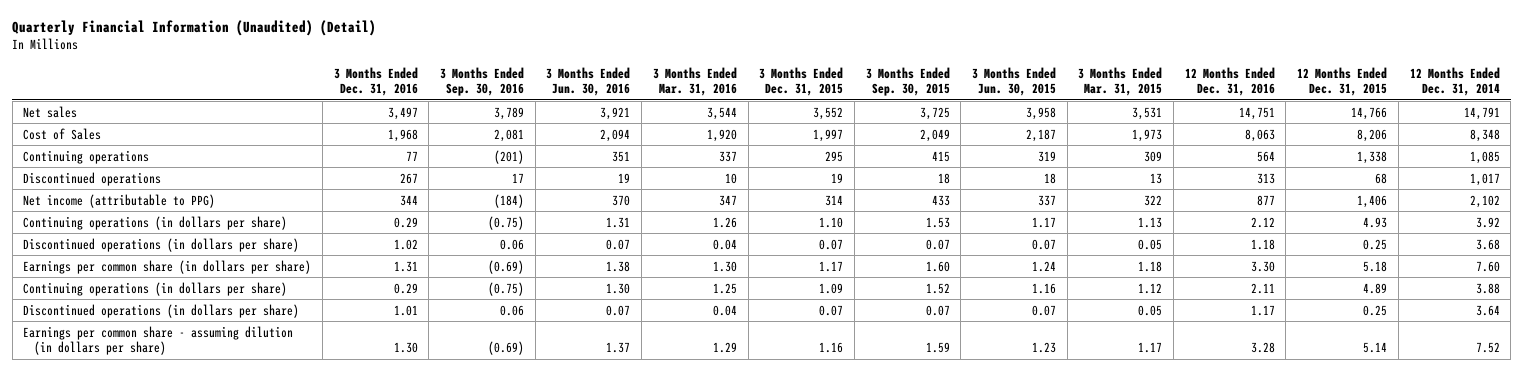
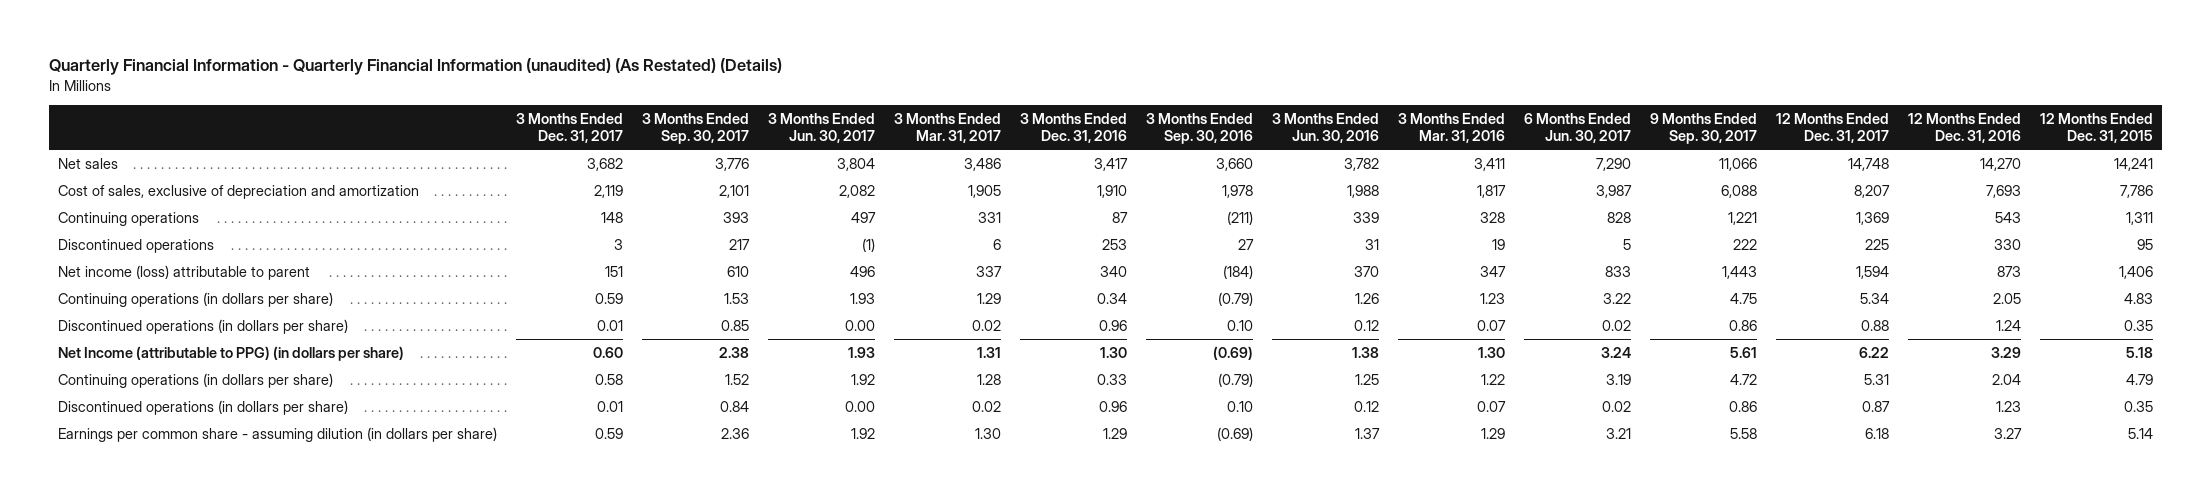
- Quarterly Financial Information (Unaudited) (Detail)
+ Quarterly Financial Information - Quarterly Financial Information (unaudited) (As Restated) (Details)
- | 3 Months Ended Dec. 31, 2016 | 3 Months Ended Sep. 30, 2016 | 3 Months Ended Jun. 30, 2016 | 3 Months Ended Mar. 31, 2016 | 3 Months Ended Dec. 31, 2015 | 3 Months Ended Sep. 30, 2015 | 3 Months Ended Jun. 30, 2015 | 3 Months Ended Mar. 31, 2015 | 12 Months Ended Dec. 31, 2016 | 12 Months Ended Dec. 31, 2015 | 12 Months Ended Dec. 31, 2014
+ | 3 Months Ended Dec. 31, 2017 | 3 Months Ended Sep. 30, 2017 | 3 Months Ended Jun. 30, 2017 | 3 Months Ended Mar. 31, 2017 | 3 Months Ended Dec. 31, 2016 | 3 Months Ended Sep. 30, 2016 | 3 Months Ended Jun. 30, 2016 | 3 Months Ended Mar. 31, 2016 | 6 Months Ended Jun. 30, 2017 | 9 Months Ended Sep. 30, 2017 | 12 Months Ended Dec. 31, 2017 | 12 Months Ended Dec. 31, 2016 | 12 Months Ended Dec. 31, 2015
- Net sales | 3,497 | 3,789 | 3,921 | 3,544 | 3,552 | 3,725 | 3,958 | 3,531 | 14,751 | 14,766 | 14,791
- Cost of Sales | 1,968 | 2,081 | 2,094 | 1,920 | 1,997 | 2,049 | 2,187 | 1,973 | 8,063 | 8,206 | 8,348
- Continuing operations | 77 | (201) | 351 | 337 | 295 | 415 | 319 | 309 | 564 | 1,338 | 1,085
- Discontinued operations | 267 | 17 | 19 | 10 | 19 | 18 | 18 | 13 | 313 | 68 | 1,017
- Net income (attributable to PPG) | 344 | (184) | 370 | 347 | 314 | 433 | 337 | 322 | 877 | 1,406 | 2,102
- Continuing operations (in dollars per share) | 0.29 | (0.75) | 1.31 | 1.26 | 1.10 | 1.53 | 1.17 | 1.13 | 2.12 | 4.93 | 3.92
- Discontinued operations (in dollars per share) | 1.02 | 0.06 | 0.07 | 0.04 | 0.07 | 0.07 | 0.07 | 0.05 | 1.18 | 0.25 | 3.68
- Earnings per common share (in dollars per share) | 1.31 | (0.69) | 1.38 | 1.30 | 1.17 | 1.60 | 1.24 | 1.18 | 3.30 | 5.18 | 7.60
- Continuing operations (in dollars per share) | 0.29 | (0.75) | 1.30 | 1.25 | 1.09 | 1.52 | 1.16 | 1.12 | 2.11 | 4.89 | 3.88
- Discontinued operations (in dollars per share) | 1.01 | 0.06 | 0.07 | 0.04 | 0.07 | 0.07 | 0.07 | 0.05 | 1.17 | 0.25 | 3.64
- Earnings per common share - assuming dilution (in dollars per share) | 1.30 | (0.69) | 1.37 | 1.29 | 1.16 | 1.59 | 1.23 | 1.17 | 3.28 | 5.14 | 7.52
+ Net sales | 3,682 | 3,776 | 3,804 | 3,486 | 3,417 | 3,660 | 3,782 | 3,411 | 7,290 | 11,066 | 14,748 | 14,270 | 14,241
+ Cost of sales, exclusive of depreciation and amortization | 2,119 | 2,101 | 2,082 | 1,905 | 1,910 | 1,978 | 1,988 | 1,817 | 3,987 | 6,088 | 8,207 | 7,693 | 7,786
+ Continuing operations | 148 | 393 | 497 | 331 | 87 | (211) | 339 | 328 | 828 | 1,221 | 1,369 | 543 | 1,311
+ Discontinued operations | 3 | 217 | (1) | 6 | 253 | 27 | 31 | 19 | 5 | 222 | 225 | 330 | 95
+ Net income (loss) attributable to parent | 151 | 610 | 496 | 337 | 340 | (184) | 370 | 347 | 833 | 1,443 | 1,594 | 873 | 1,406
+ Continuing operations (in dollars per share) | 0.59 | 1.53 | 1.93 | 1.29 | 0.34 | (0.79) | 1.26 | 1.23 | 3.22 | 4.75 | 5.34 | 2.05 | 4.83
+ Discontinued operations (in dollars per share) | 0.01 | 0.85 | 0.00 | 0.02 | 0.96 | 0.10 | 0.12 | 0.07 | 0.02 | 0.86 | 0.88 | 1.24 | 0.35
+ Net Income (attributable to PPG) (in dollars per share) | 0.60 | 2.38 | 1.93 | 1.31 | 1.30 | (0.69) | 1.38 | 1.30 | 3.24 | 5.61 | 6.22 | 3.29 | 5.18
+ Continuing operations (in dollars per share) | 0.58 | 1.52 | 1.92 | 1.28 | 0.33 | (0.79) | 1.25 | 1.22 | 3.19 | 4.72 | 5.31 | 2.04 | 4.79
+ Discontinued operations (in dollars per share) | 0.01 | 0.84 | 0.00 | 0.02 | 0.96 | 0.10 | 0.12 | 0.07 | 0.02 | 0.86 | 0.87 | 1.23 | 0.35
+ Earnings per common share - assuming dilution (in dollars per share) | 0.59 | 2.36 | 1.92 | 1.30 | 1.29 | (0.69) | 1.37 | 1.29 | 3.21 | 5.58 | 6.18 | 3.27 | 5.14

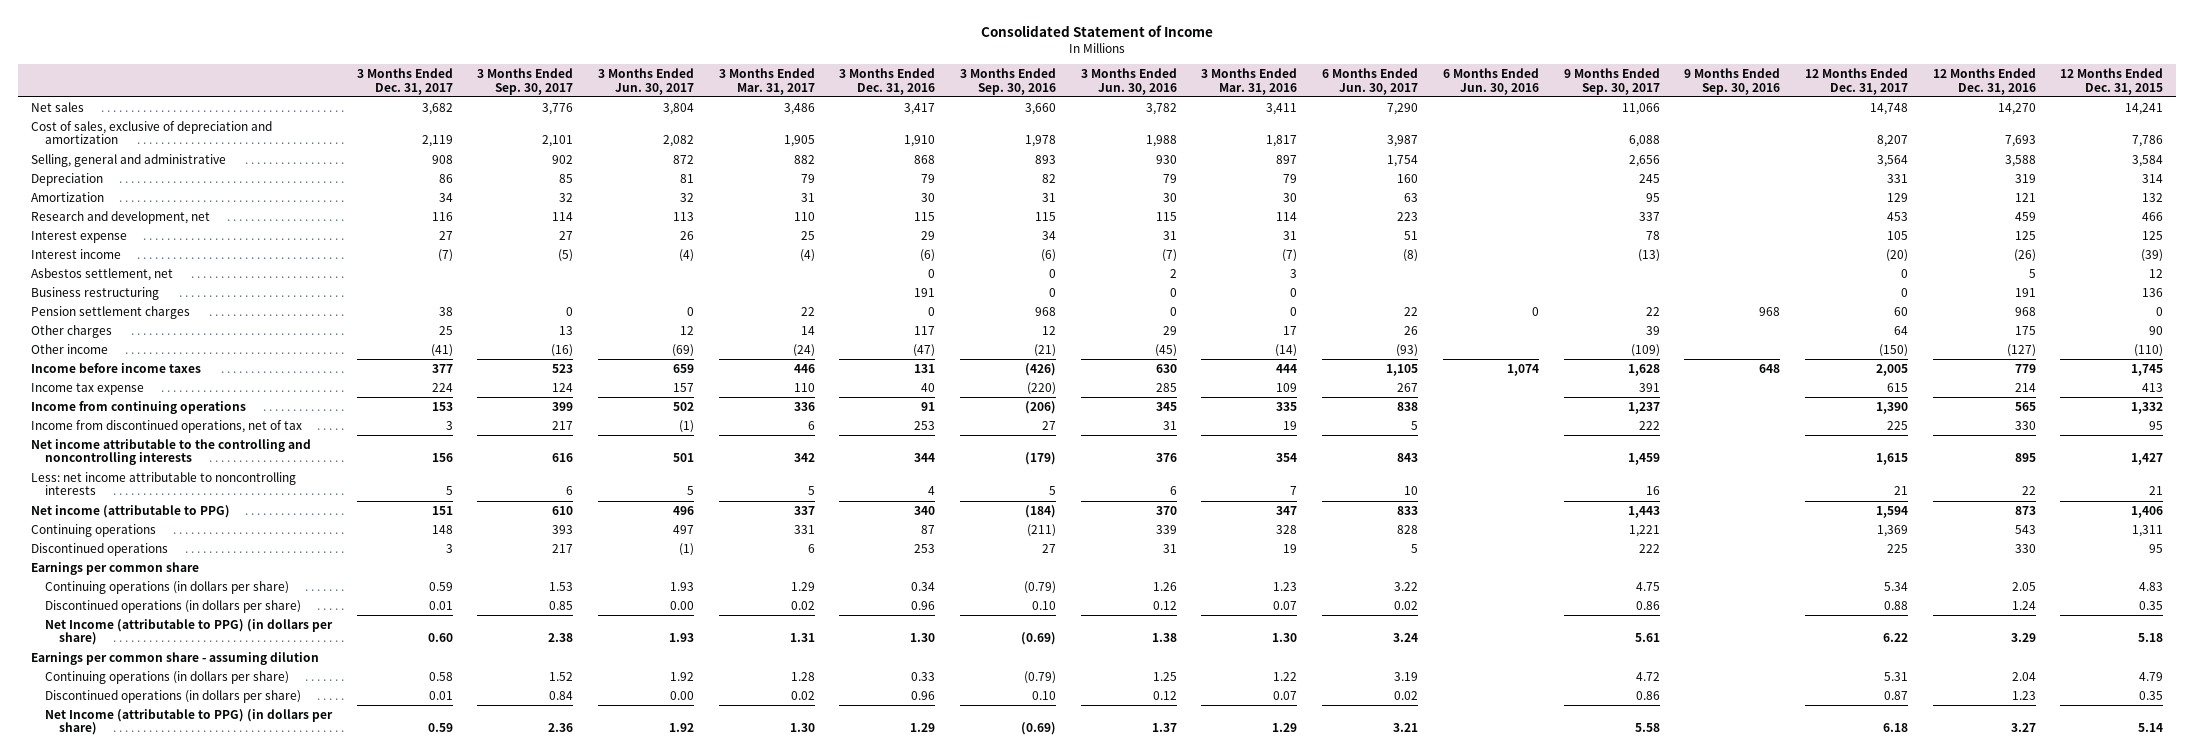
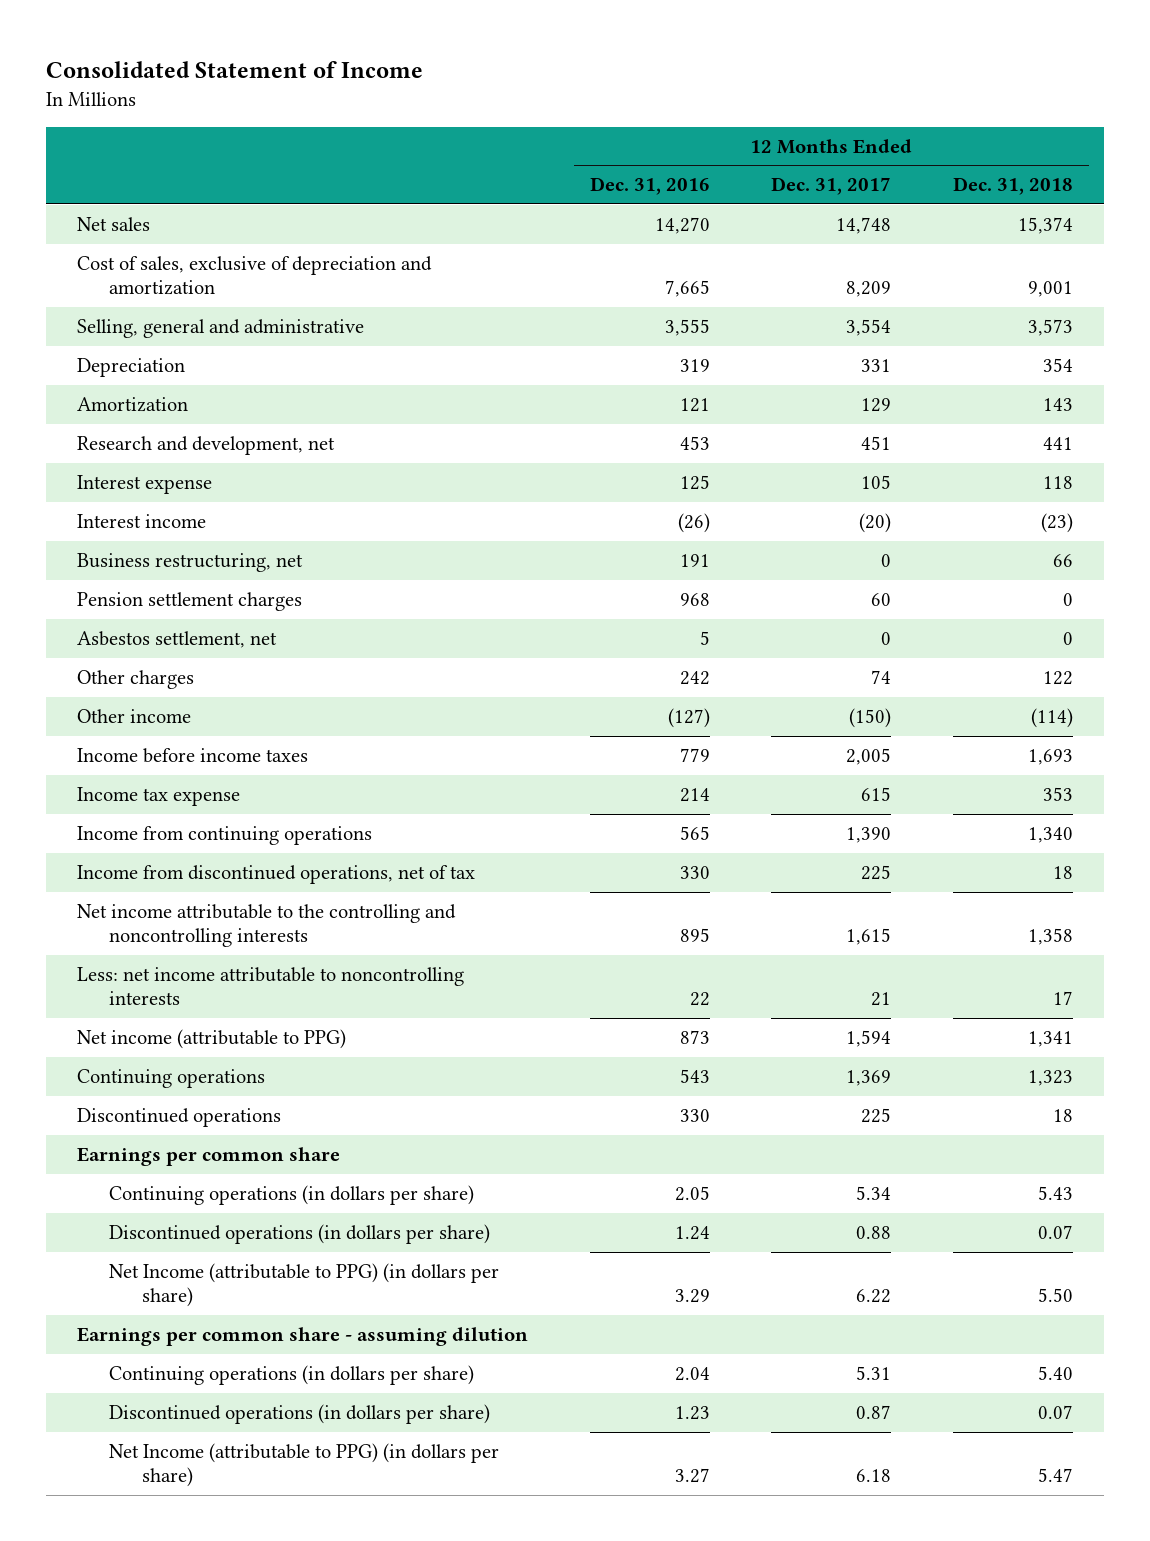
- | 3 Months Ended Dec. 31, 2017 | 3 Months Ended Sep. 30, 2017 | 3 Months Ended Jun. 30, 2017 | 3 Months Ended Mar. 31, 2017 | 3 Months Ended Dec. 31, 2016 | 3 Months Ended Sep. 30, 2016 | 3 Months Ended Jun. 30, 2016 | 3 Months Ended Mar. 31, 2016 | 6 Months Ended Jun. 30, 2017 | 6 Months Ended Jun. 30, 2016 | 9 Months Ended Sep. 30, 2017 | 9 Months Ended Sep. 30, 2016 | 12 Months Ended Dec. 31, 2017 | 12 Months Ended Dec. 31, 2016 | 12 Months Ended Dec. 31, 2015
+ | 12 Months Ended Dec. 31, 2016 | 12 Months Ended Dec. 31, 2017 | 12 Months Ended Dec. 31, 2018
- Cost of sales, exclusive of depreciation and amortization | 2,119 | 2,101 | 2,082 | 1,905 | 1,910 | 1,978 | 1,988 | 1,817 | 3,987 | | 6,088 | | 8,207 | 7,693 | 7,786
- Selling, general and administrative | 908 | 902 | 872 | 882 | 868 | 893 | 930 | 897 | 1,754 | | 2,656 | | 3,564 | 3,588 | 3,584
+ Cost of sales, exclusive of depreciation and amortization | 7,665 | 8,209 | 9,001
+ Selling, general and administrative | 3,555 | 3,554 | 3,573
- Research and development, net | 116 | 114 | 113 | 110 | 115 | 115 | 115 | 114 | 223 | | 337 | | 453 | 459 | 466
+ Research and development, net | 453 | 451 | 441
- Business restructuring | | | | | 191 | 0 | 0 | 0 | | | | | 0 | 191 | 136
+ Business restructuring, net | 191 | 0 | 66
- Other charges | 25 | 13 | 12 | 14 | 117 | 12 | 29 | 17 | 26 | | 39 | | 64 | 175 | 90
moved down: Asbestos settlement, net | 5 | 0 | 0
+ Other charges | 242 | 74 | 122

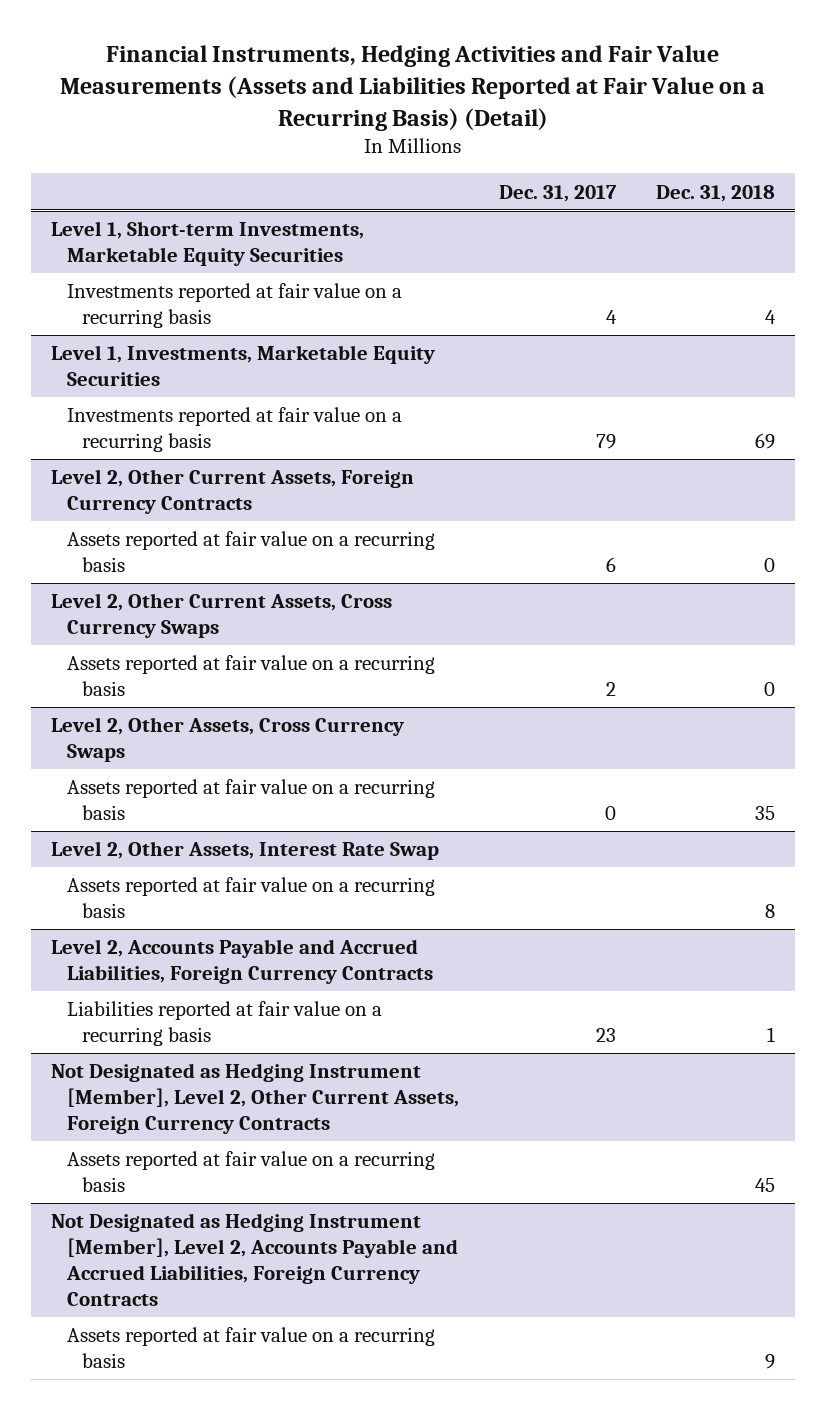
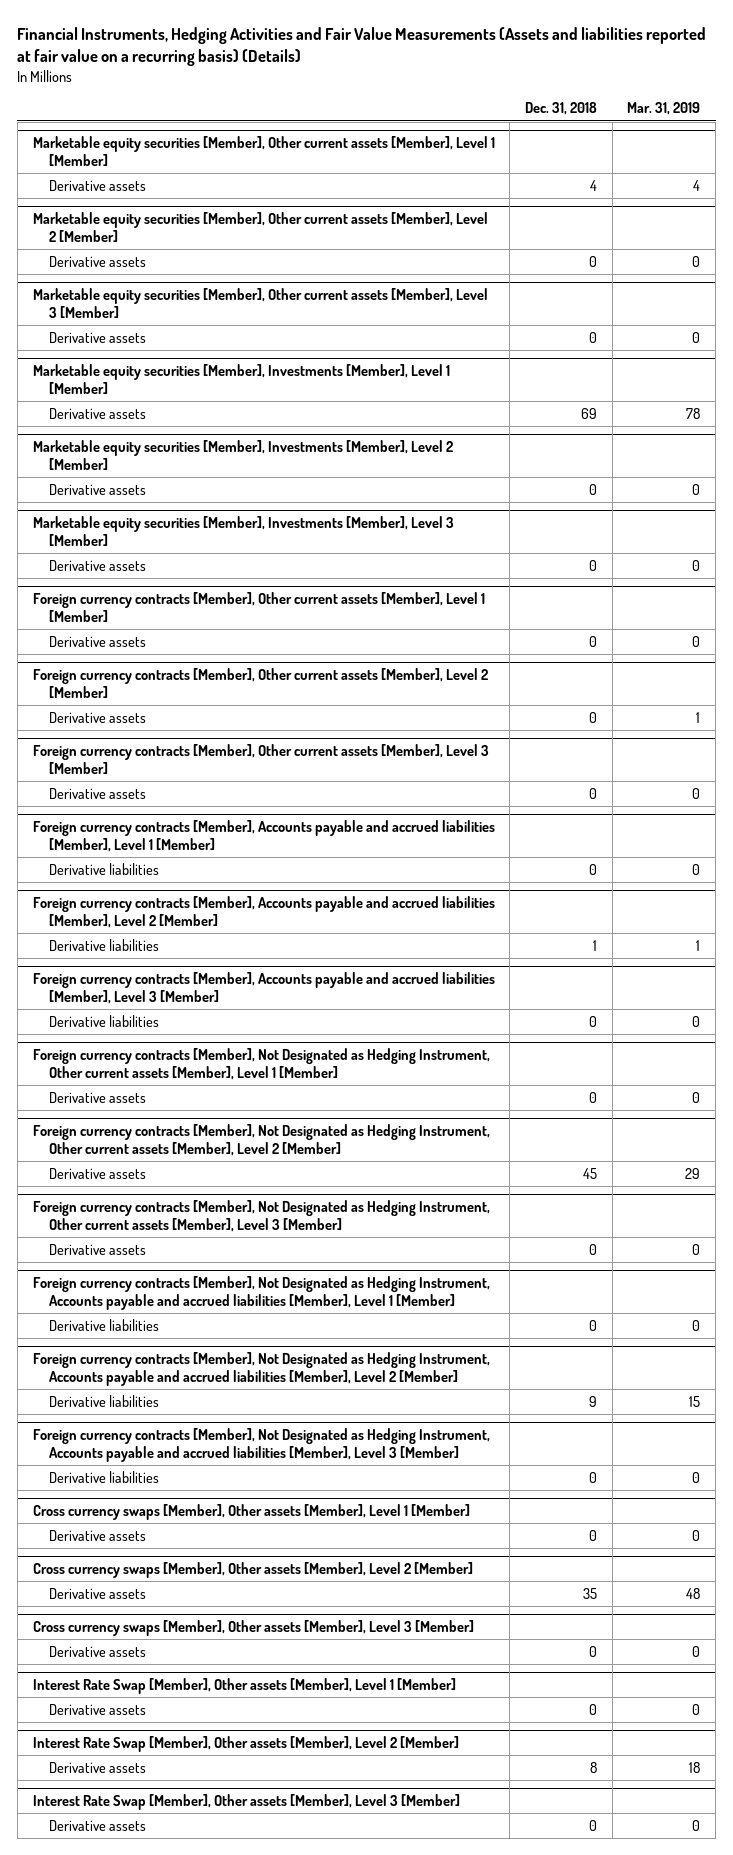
- Financial Instruments, Hedging Activities and Fair Value Measurements (Assets and Liabilities Reported at Fair Value on a Recurring Basis) (Detail)
+ Financial Instruments, Hedging Activities and Fair Value Measurements (Assets and liabilities reported at fair value on a recurring basis) (Details)
- | Dec. 31, 2017 | Dec. 31, 2018
+ | Dec. 31, 2018 | Mar. 31, 2019
- Level 1, Short-term Investments, Marketable Equity Securities
- Investments reported at fair value on a recurring basis | 4 | 4
- Level 1, Investments, Marketable Equity Securities
- Investments reported at fair value on a recurring basis | 79 | 69
- Level 2, Other Current Assets, Foreign Currency Contracts
- Assets reported at fair value on a recurring basis | 6 | 0
- Level 2, Other Current Assets, Cross Currency Swaps
- Assets reported at fair value on a recurring basis | 2 | 0
- Level 2, Other Assets, Cross Currency Swaps
- Assets reported at fair value on a recurring basis | 0 | 35
- Level 2, Other Assets, Interest Rate Swap
- Assets reported at fair value on a recurring basis | | 8
- Level 2, Accounts Payable and Accrued Liabilities, Foreign Currency Contracts
- Liabilities reported at fair value on a recurring basis | 23 | 1
- Not Designated as Hedging Instrument [Member], Level 2, Other Current Assets, Foreign Currency Contracts
- Assets reported at fair value on a recurring basis | | 45
- Not Designated as Hedging Instrument [Member], Level 2, Accounts Payable and Accrued Liabilities, Foreign Currency Contracts
- Assets reported at fair value on a recurring basis | | 9
+ Marketable equity securities [Member], Other current assets [Member], Level 1 [Member]
+ Derivative assets | 4 | 4
+ Marketable equity securities [Member], Other current assets [Member], Level 2 [Member]
+ Derivative assets | 0 | 0
+ Marketable equity securities [Member], Other current assets [Member], Level 3 [Member]
+ Derivative assets | 0 | 0
+ Marketable equity securities [Member], Investments [Member], Level 1 [Member]
+ Derivative assets | 69 | 78
+ Marketable equity securities [Member], Investments [Member], Level 2 [Member]
+ Derivative assets | 0 | 0
+ Marketable equity securities [Member], Investments [Member], Level 3 [Member]
+ Derivative assets | 0 | 0
+ Foreign currency contracts [Member], Other current assets [Member], Level 1 [Member]
+ Derivative assets | 0 | 0
+ Foreign currency contracts [Member], Other current assets [Member], Level 2 [Member]
+ Derivative assets | 0 | 1
+ Foreign currency contracts [Member], Other current assets [Member], Level 3 [Member]
+ Derivative assets | 0 | 0
+ Foreign currency contracts [Member], Accounts payable and accrued liabilities [Member], Level 1 [Member]
+ Derivative liabilities | 0 | 0
+ Foreign currency contracts [Member], Accounts payable and accrued liabilities [Member], Level 2 [Member]
+ Derivative liabilities | 1 | 1
+ Foreign currency contracts [Member], Accounts payable and accrued liabilities [Member], Level 3 [Member]
+ Derivative liabilities | 0 | 0
+ Foreign currency contracts [Member], Not Designated as Hedging Instrument, Other current assets [Member], Level 1 [Member]
+ Derivative assets | 0 | 0
+ Foreign currency contracts [Member], Not Designated as Hedging Instrument, Other current assets [Member], Level 2 [Member]
+ Derivative assets | 45 | 29
+ Foreign currency contracts [Member], Not Designated as Hedging Instrument, Other current assets [Member], Level 3 [Member]
+ Derivative assets | 0 | 0
+ Foreign currency contracts [Member], Not Designated as Hedging Instrument, Accounts payable and accrued liabilities [Member], Level 1 [Member]
+ Derivative liabilities | 0 | 0
+ Foreign currency contracts [Member], Not Designated as Hedging Instrument, Accounts payable and accrued liabilities [Member], Level 2 [Member]
+ Derivative liabilities | 9 | 15
+ Foreign currency contracts [Member], Not Designated as Hedging Instrument, Accounts payable and accrued liabilities [Member], Level 3 [Member]
+ Derivative liabilities | 0 | 0
+ Cross currency swaps [Member], Other assets [Member], Level 1 [Member]
+ Derivative assets | 0 | 0
+ Cross currency swaps [Member], Other assets [Member], Level 2 [Member]
+ Derivative assets | 35 | 48
+ Cross currency swaps [Member], Other assets [Member], Level 3 [Member]
+ Derivative assets | 0 | 0
+ Interest Rate Swap [Member], Other assets [Member], Level 1 [Member]
+ Derivative assets | 0 | 0
+ Interest Rate Swap [Member], Other assets [Member], Level 2 [Member]
+ Derivative assets | 8 | 18
+ Interest Rate Swap [Member], Other assets [Member], Level 3 [Member]
+ Derivative assets | 0 | 0

